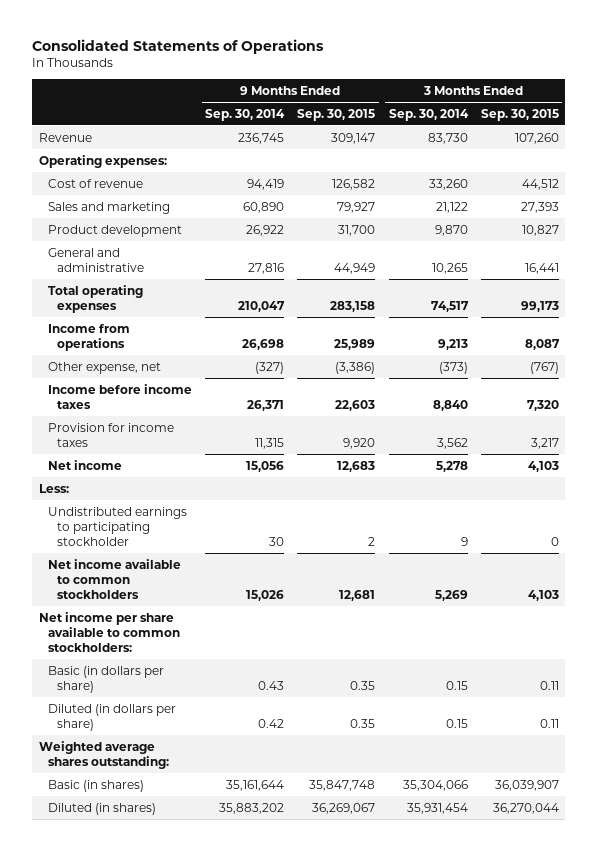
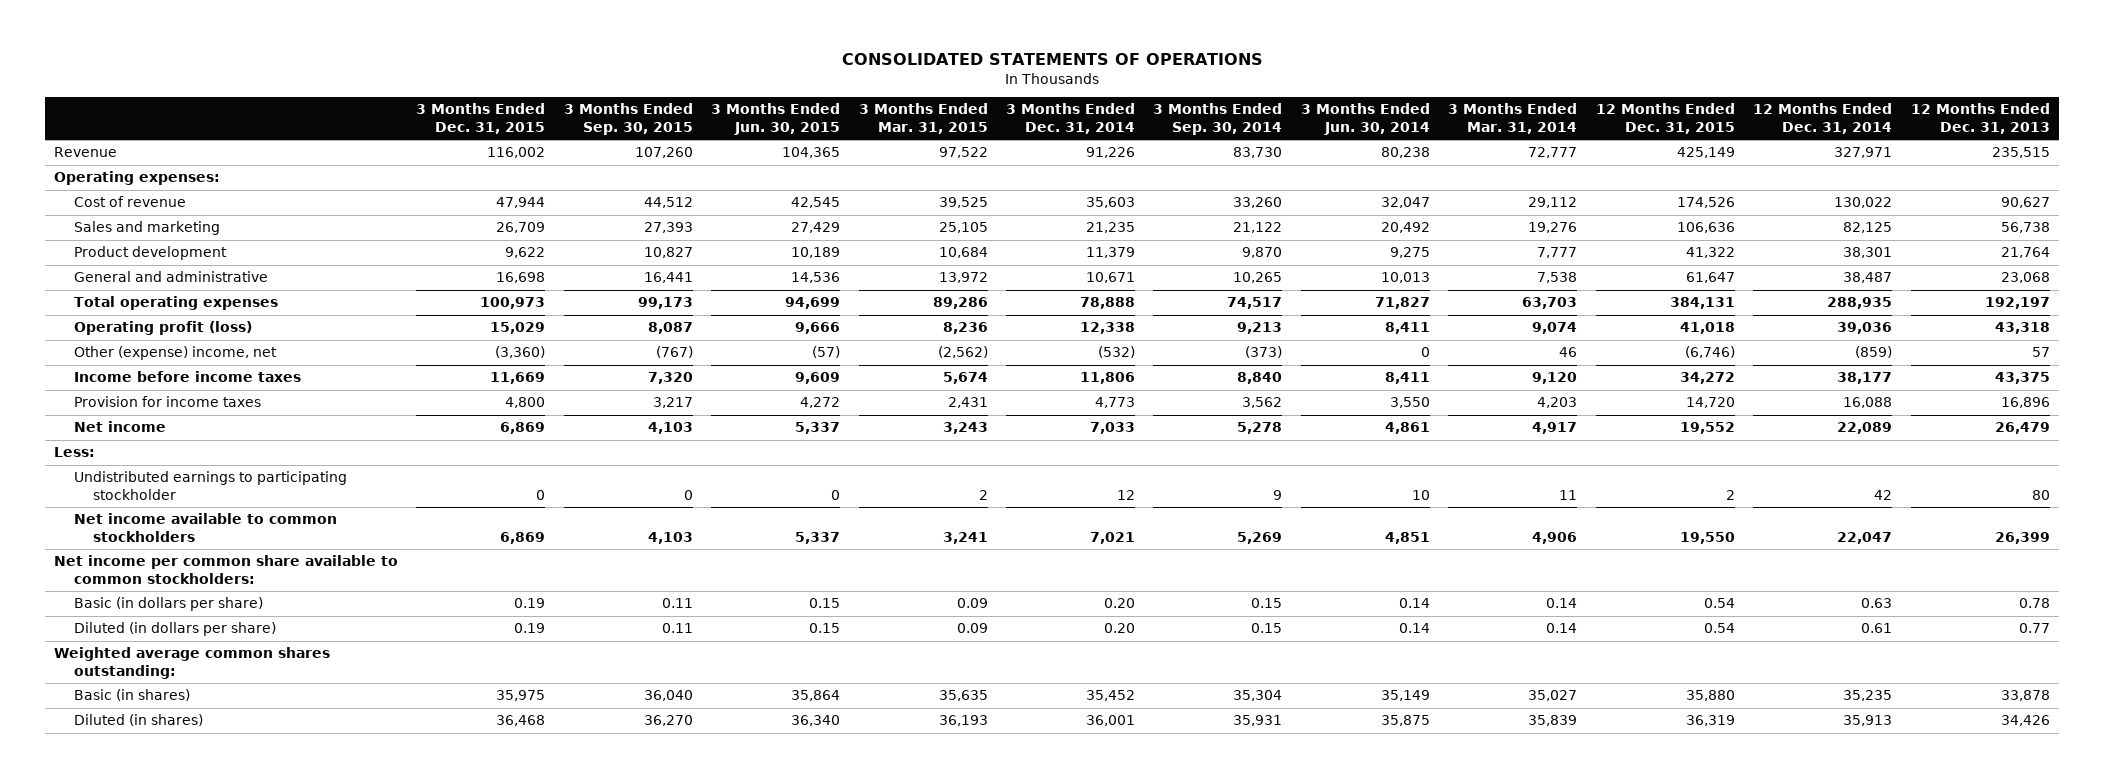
- Consolidated Statements of Operations
+ CONSOLIDATED STATEMENTS OF OPERATIONS
- | 9 Months Ended Sep. 30, 2014 | 9 Months Ended Sep. 30, 2015 | 3 Months Ended Sep. 30, 2014 | 3 Months Ended Sep. 30, 2015
+ | 3 Months Ended Dec. 31, 2015 | 3 Months Ended Sep. 30, 2015 | 3 Months Ended Jun. 30, 2015 | 3 Months Ended Mar. 31, 2015 | 3 Months Ended Dec. 31, 2014 | 3 Months Ended Sep. 30, 2014 | 3 Months Ended Jun. 30, 2014 | 3 Months Ended Mar. 31, 2014 | 12 Months Ended Dec. 31, 2015 | 12 Months Ended Dec. 31, 2014 | 12 Months Ended Dec. 31, 2013
- Income from operations | 26,698 | 25,989 | 9,213 | 8,087
- Other expense, net | (327) | (3,386) | (373) | (767)
+ Operating profit (loss) | 15,029 | 8,087 | 9,666 | 8,236 | 12,338 | 9,213 | 8,411 | 9,074 | 41,018 | 39,036 | 43,318
+ Other (expense) income, net | (3,360) | (767) | (57) | (2,562) | (532) | (373) | 0 | 46 | (6,746) | (859) | 57
- Net income per share available to common stockholders:
+ Net income per common share available to common stockholders:
- Weighted average shares outstanding:
- Basic (in shares) | 35,161,644 | 35,847,748 | 35,304,066 | 36,039,907
- Diluted (in shares) | 35,883,202 | 36,269,067 | 35,931,454 | 36,270,044
+ Weighted average common shares outstanding:
+ Basic (in shares) | 35,975 | 36,040 | 35,864 | 35,635 | 35,452 | 35,304 | 35,149 | 35,027 | 35,880 | 35,235 | 33,878
+ Diluted (in shares) | 36,468 | 36,270 | 36,340 | 36,193 | 36,001 | 35,931 | 35,875 | 35,839 | 36,319 | 35,913 | 34,426

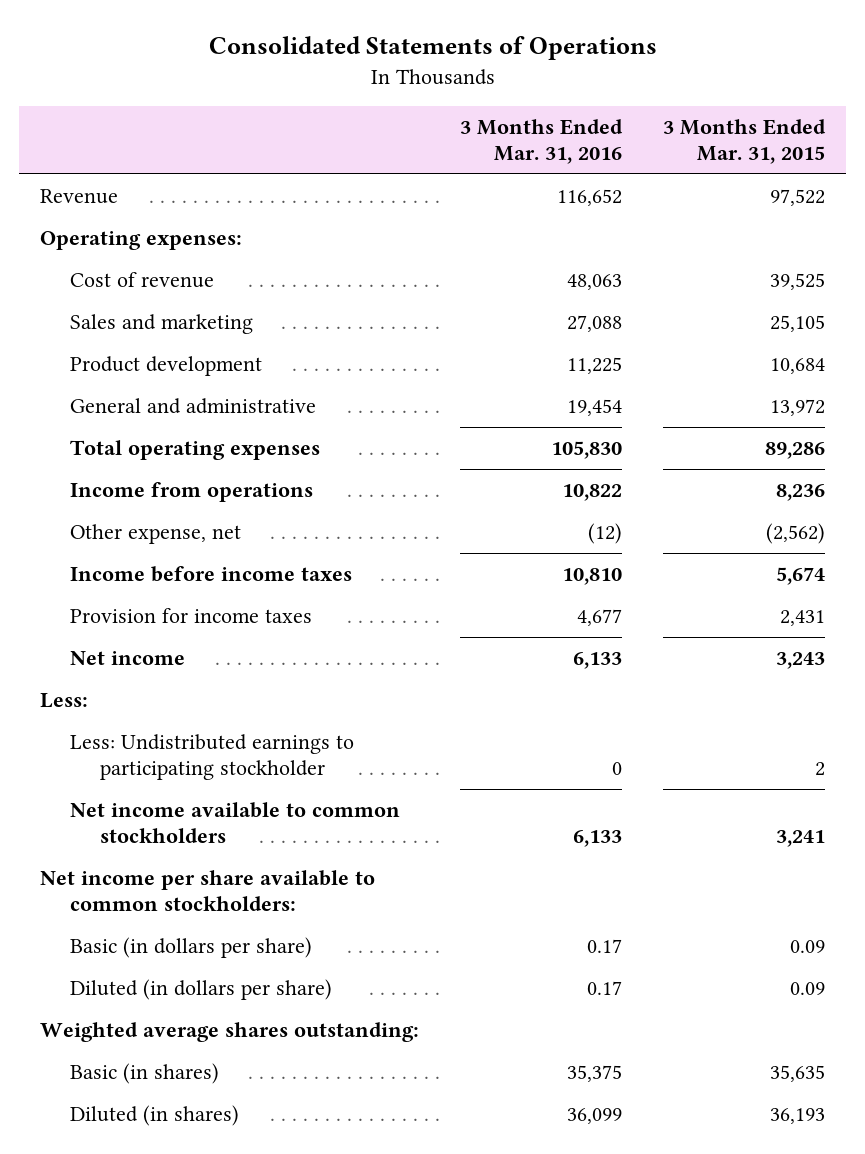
- CONSOLIDATED STATEMENTS OF OPERATIONS
+ Consolidated Statements of Operations
- | 3 Months Ended Dec. 31, 2015 | 3 Months Ended Sep. 30, 2015 | 3 Months Ended Jun. 30, 2015 | 3 Months Ended Mar. 31, 2015 | 3 Months Ended Dec. 31, 2014 | 3 Months Ended Sep. 30, 2014 | 3 Months Ended Jun. 30, 2014 | 3 Months Ended Mar. 31, 2014 | 12 Months Ended Dec. 31, 2015 | 12 Months Ended Dec. 31, 2014 | 12 Months Ended Dec. 31, 2013
+ | 3 Months Ended Mar. 31, 2016 | 3 Months Ended Mar. 31, 2015
- Operating profit (loss) | 15,029 | 8,087 | 9,666 | 8,236 | 12,338 | 9,213 | 8,411 | 9,074 | 41,018 | 39,036 | 43,318
- Other (expense) income, net | (3,360) | (767) | (57) | (2,562) | (532) | (373) | 0 | 46 | (6,746) | (859) | 57
+ Income from operations | 10,822 | 8,236
+ Other expense, net | (12) | (2,562)
- Undistributed earnings to participating stockholder | 0 | 0 | 0 | 2 | 12 | 9 | 10 | 11 | 2 | 42 | 80
+ Less: Undistributed earnings to participating stockholder | 0 | 2
- Net income per common share available to common stockholders:
+ Net income per share available to common stockholders:
- Weighted average common shares outstanding:
+ Weighted average shares outstanding:

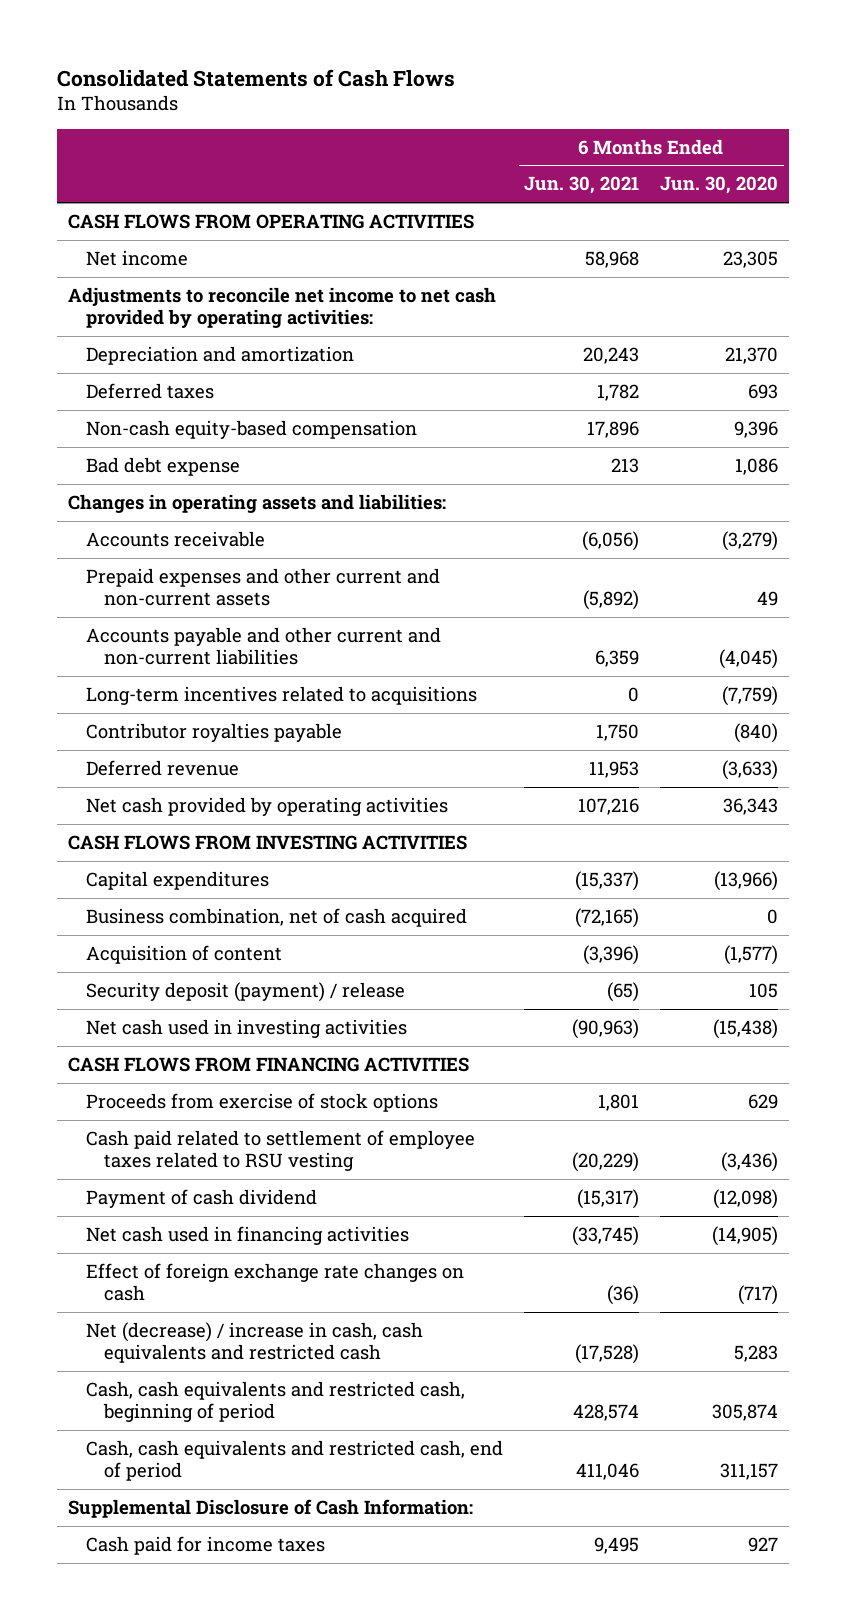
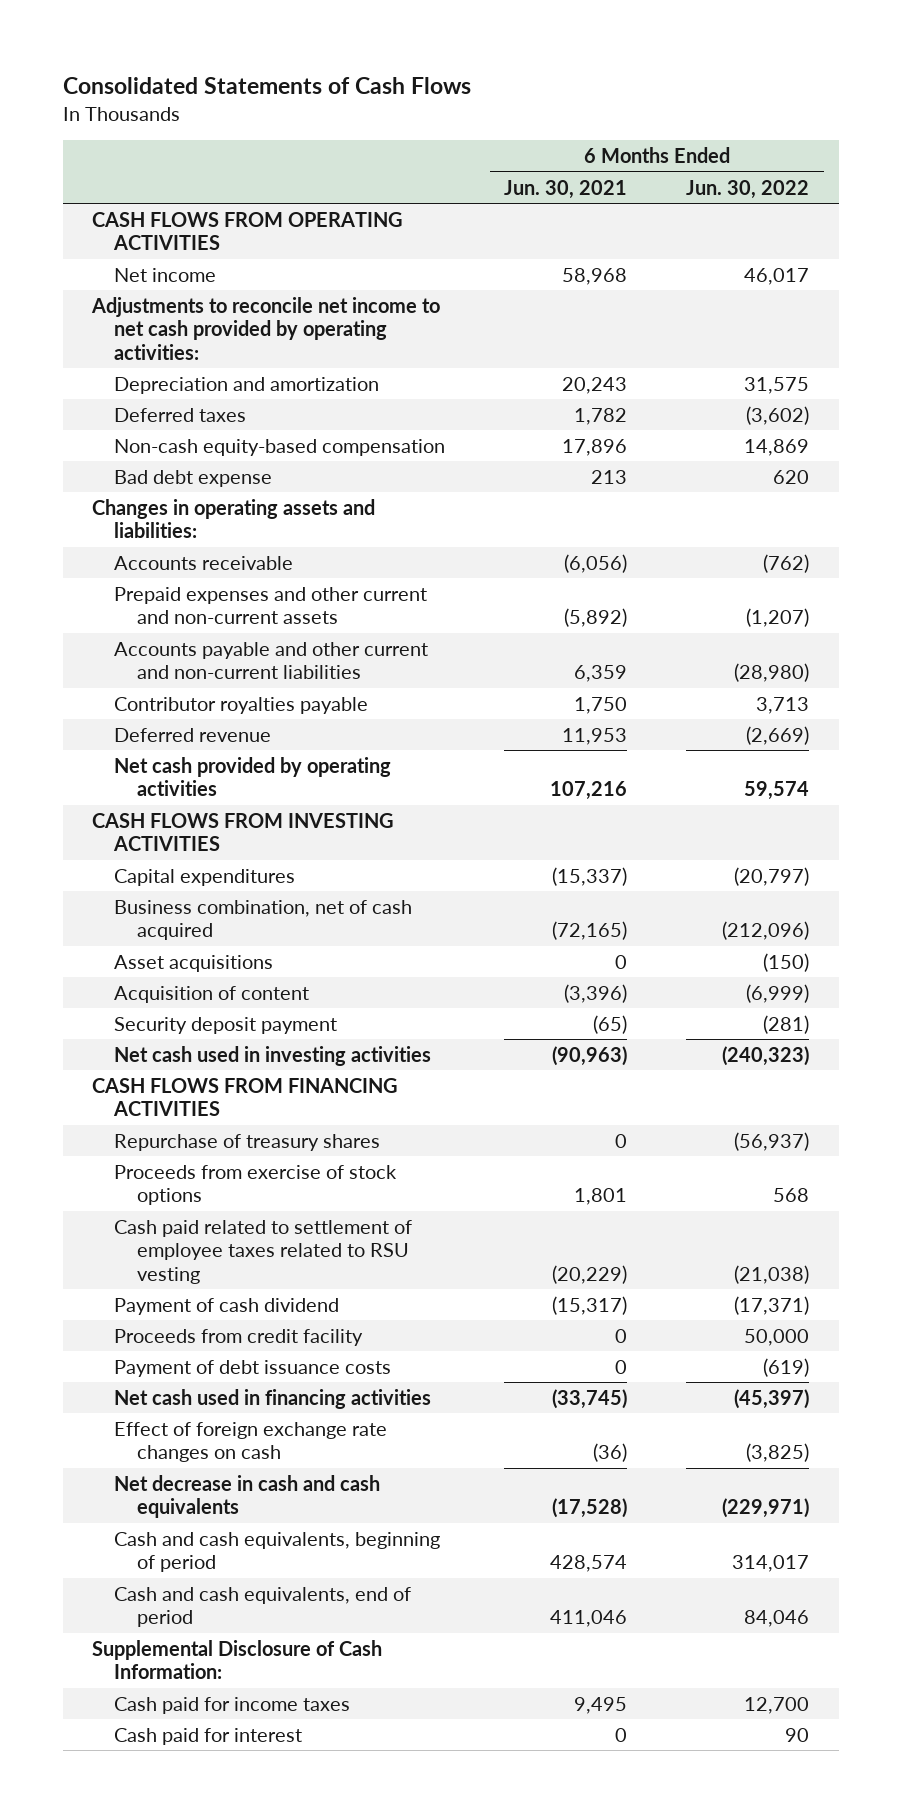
- | 6 Months Ended Jun. 30, 2021 | 6 Months Ended Jun. 30, 2020
+ | 6 Months Ended Jun. 30, 2021 | 6 Months Ended Jun. 30, 2022
- Long-term incentives related to acquisitions | 0 | (7,759)
+ Asset acquisitions | 0 | (150)
- Security deposit (payment) / release | (65) | 105
+ Security deposit payment | (65) | (281)
+ Repurchase of treasury shares | 0 | (56,937)
+ Proceeds from credit facility | 0 | 50,000
+ Payment of debt issuance costs | 0 | (619)
- Net (decrease) / increase in cash, cash equivalents and restricted cash | (17,528) | 5,283
- Cash, cash equivalents and restricted cash, beginning of period | 428,574 | 305,874
- Cash, cash equivalents and restricted cash, end of period | 411,046 | 311,157
+ Net decrease in cash and cash equivalents | (17,528) | (229,971)
+ Cash and cash equivalents, beginning of period | 428,574 | 314,017
+ Cash and cash equivalents, end of period | 411,046 | 84,046
+ Cash paid for interest | 0 | 90

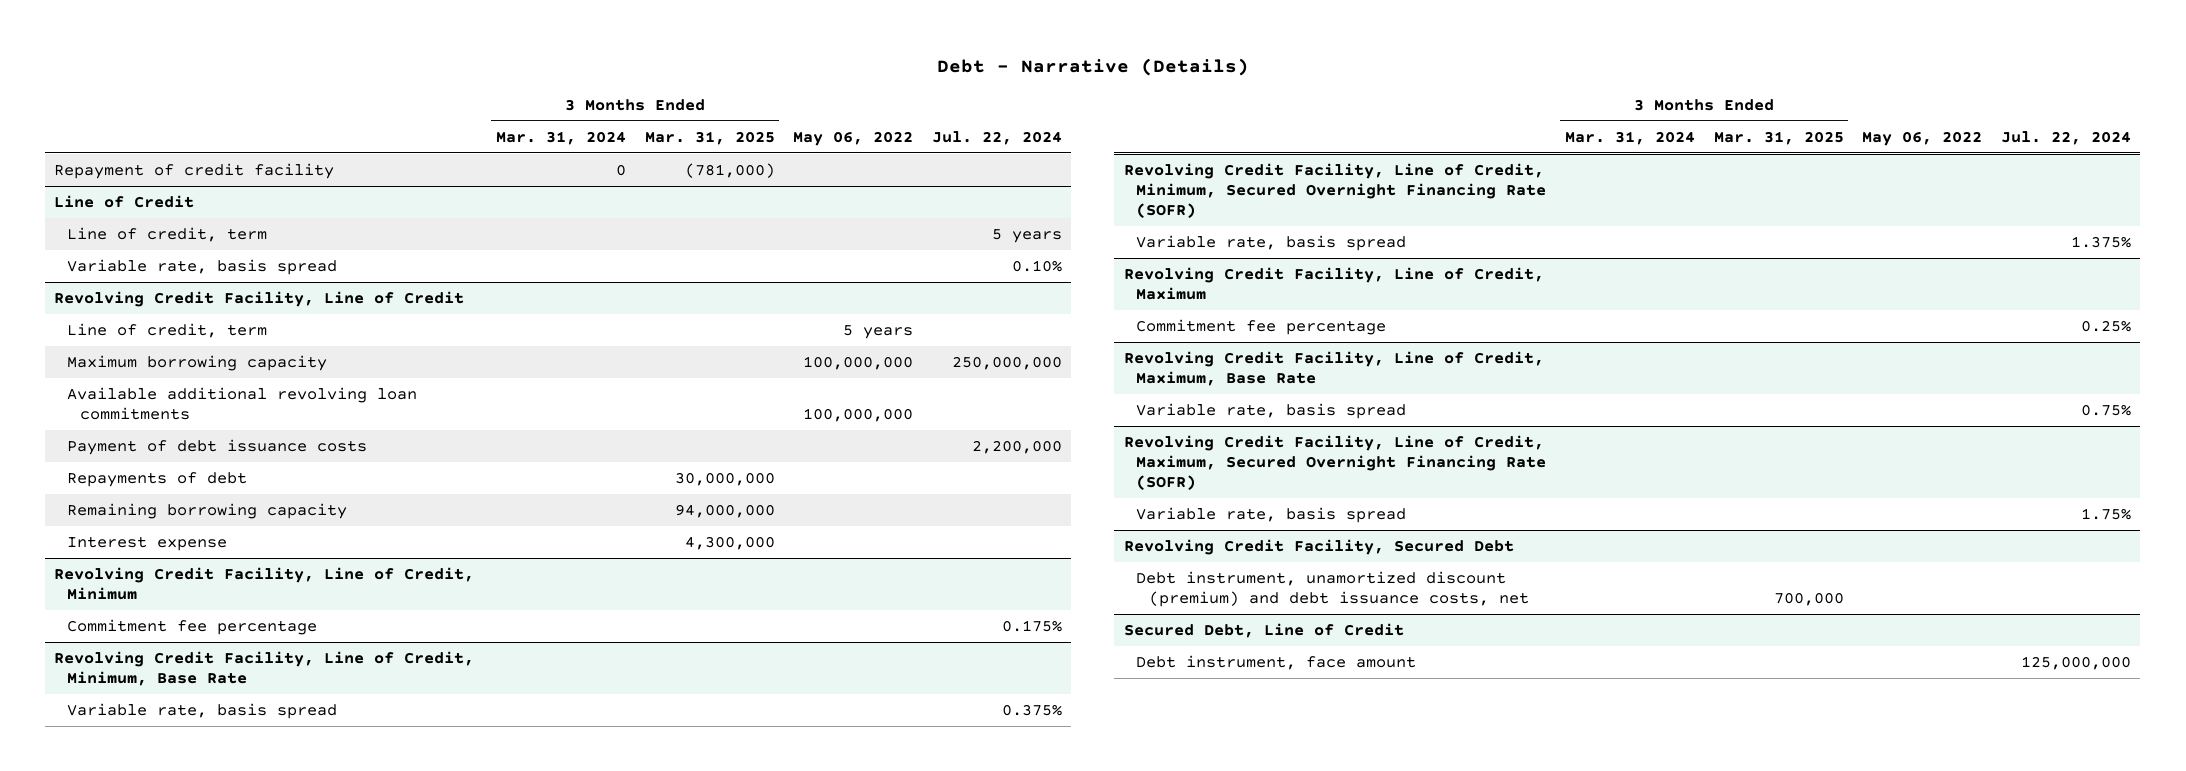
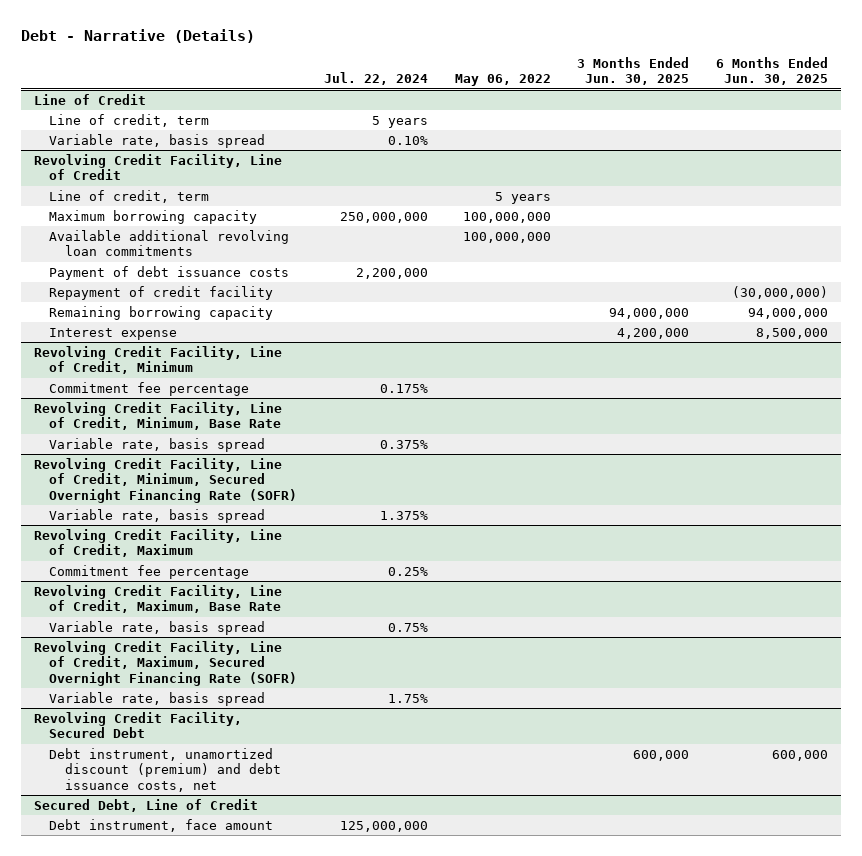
- | 3 Months Ended Mar. 31, 2024 | 3 Months Ended Mar. 31, 2025 | May 06, 2022 | Jul. 22, 2024
+ | Jul. 22, 2024 | May 06, 2022 | 3 Months Ended Jun. 30, 2025 | 6 Months Ended Jun. 30, 2025
- Repayment of credit facility | 0 | (781,000) | |
@ Revolving Credit Facility, Line of Credit
- Repayments of debt | | 30,000,000 | |
+ Repayment of credit facility | | | | (30,000,000)

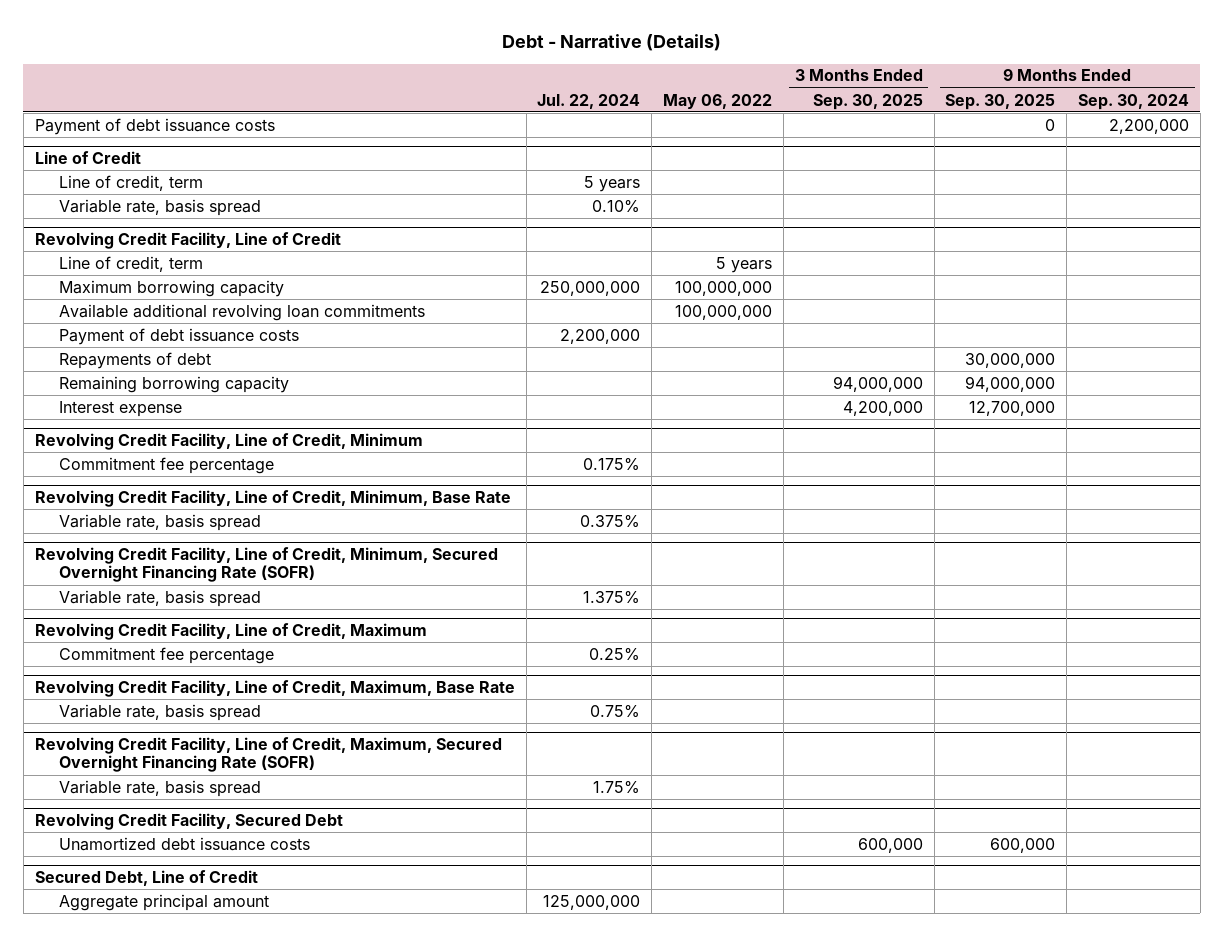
- | Jul. 22, 2024 | May 06, 2022 | 3 Months Ended Jun. 30, 2025 | 6 Months Ended Jun. 30, 2025
+ | Jul. 22, 2024 | May 06, 2022 | 3 Months Ended Sep. 30, 2025 | 9 Months Ended Sep. 30, 2025 | 9 Months Ended Sep. 30, 2024
+ Payment of debt issuance costs | | | | 0 | 2,200,000
@ Revolving Credit Facility, Line of Credit
- Repayment of credit facility | | | | (30,000,000)
+ Repayments of debt | | | | 30,000,000 |
@ Revolving Credit Facility, Secured Debt
- Debt instrument, unamortized discount (premium) and debt issuance costs, net | | | 600,000 | 600,000
+ Unamortized debt issuance costs | | | 600,000 | 600,000 |
@ Secured Debt, Line of Credit
- Debt instrument, face amount | 125,000,000 | | |
+ Aggregate principal amount | 125,000,000 | | | |

